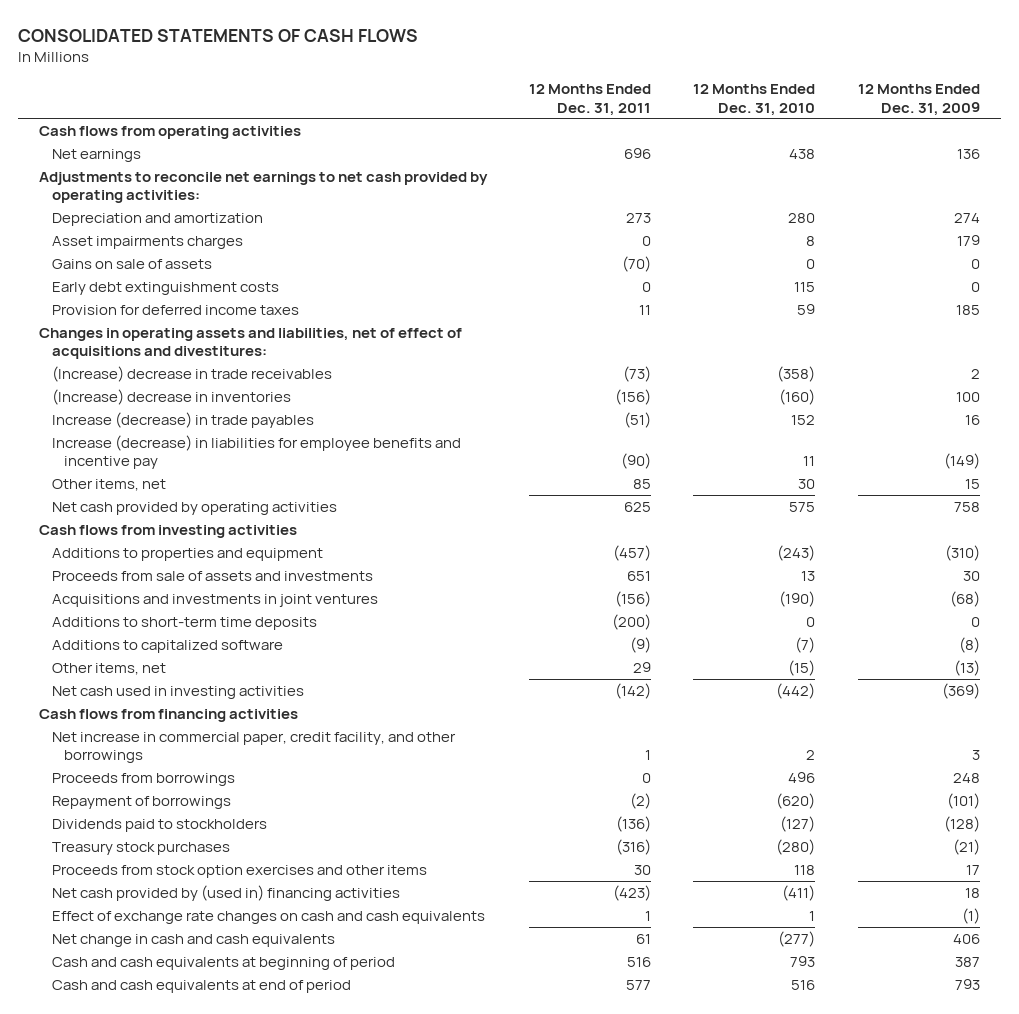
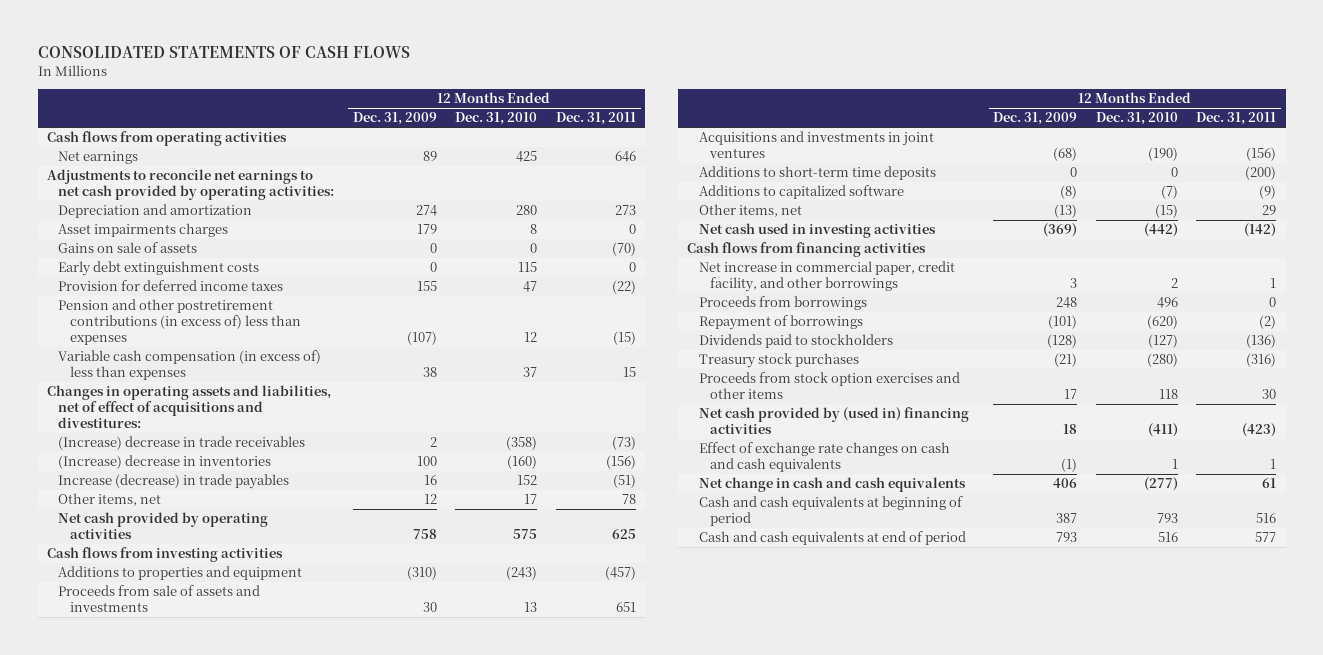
- | 12 Months Ended Dec. 31, 2011 | 12 Months Ended Dec. 31, 2010 | 12 Months Ended Dec. 31, 2009
+ | 12 Months Ended Dec. 31, 2009 | 12 Months Ended Dec. 31, 2010 | 12 Months Ended Dec. 31, 2011
- Net earnings | 696 | 438 | 136
+ Net earnings | 89 | 425 | 646
- Provision for deferred income taxes | 11 | 59 | 185
+ Provision for deferred income taxes | 155 | 47 | (22)
+ Pension and other postretirement contributions (in excess of) less than expenses | (107) | 12 | (15)
+ Variable cash compensation (in excess of) less than expenses | 38 | 37 | 15
- Increase (decrease) in liabilities for employee benefits and incentive pay | (90) | 11 | (149)
- Other items, net | 85 | 30 | 15
+ Other items, net | 12 | 17 | 78

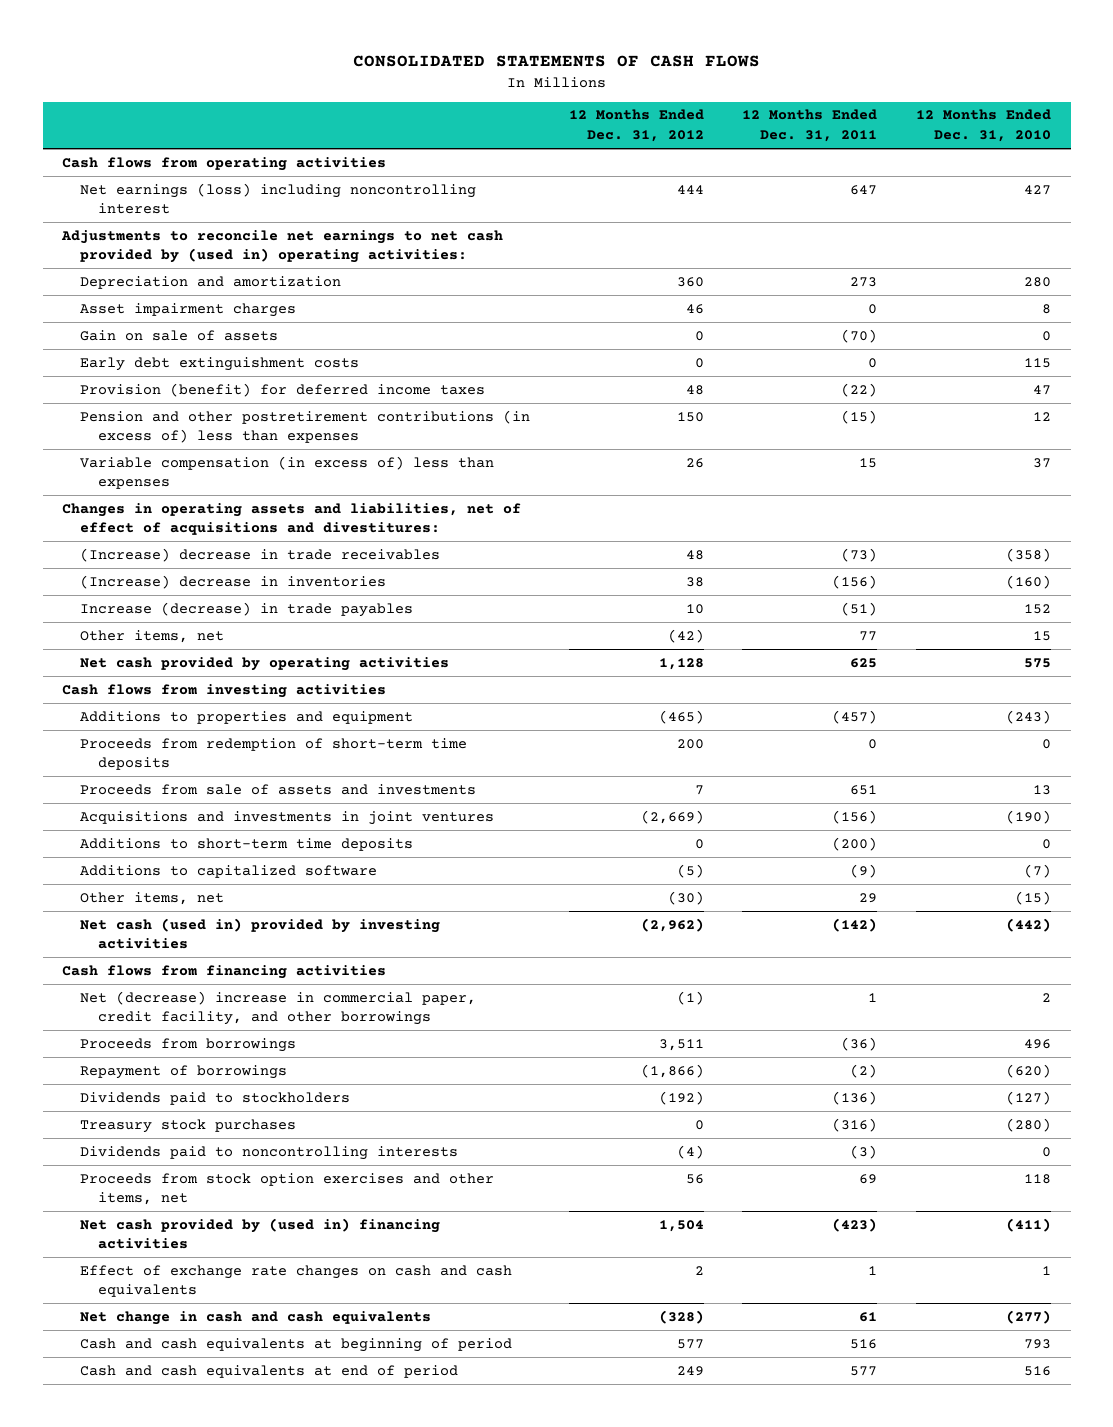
- | 12 Months Ended Dec. 31, 2009 | 12 Months Ended Dec. 31, 2010 | 12 Months Ended Dec. 31, 2011
+ | 12 Months Ended Dec. 31, 2012 | 12 Months Ended Dec. 31, 2011 | 12 Months Ended Dec. 31, 2010
- Net earnings | 89 | 425 | 646
- Adjustments to reconcile net earnings to net cash provided by operating activities:
+ Net earnings (loss) including noncontrolling interest | 444 | 647 | 427
+ Adjustments to reconcile net earnings to net cash provided by (used in) operating activities:
- Asset impairments charges | 179 | 8 | 0
- Gains on sale of assets | 0 | 0 | (70)
+ Asset impairment charges | 46 | 0 | 8
+ Gain on sale of assets | 0 | (70) | 0
- Provision for deferred income taxes | 155 | 47 | (22)
+ Provision (benefit) for deferred income taxes | 48 | (22) | 47
- Variable cash compensation (in excess of) less than expenses | 38 | 37 | 15
+ Variable compensation (in excess of) less than expenses | 26 | 15 | 37
- Other items, net | 12 | 17 | 78
+ Other items, net | (42) | 77 | 15
+ Proceeds from redemption of short-term time deposits | 200 | 0 | 0
- Net cash used in investing activities | (369) | (442) | (142)
+ Net cash (used in) provided by investing activities | (2,962) | (142) | (442)
- Net increase in commercial paper, credit facility, and other borrowings | 3 | 2 | 1
- Proceeds from borrowings | 248 | 496 | 0
+ Net (decrease) increase in commercial paper, credit facility, and other borrowings | (1) | 1 | 2
+ Proceeds from borrowings | 3,511 | (36) | 496
- Proceeds from stock option exercises and other items | 17 | 118 | 30
+ Dividends paid to noncontrolling interests | (4) | (3) | 0
+ Proceeds from stock option exercises and other items, net | 56 | 69 | 118

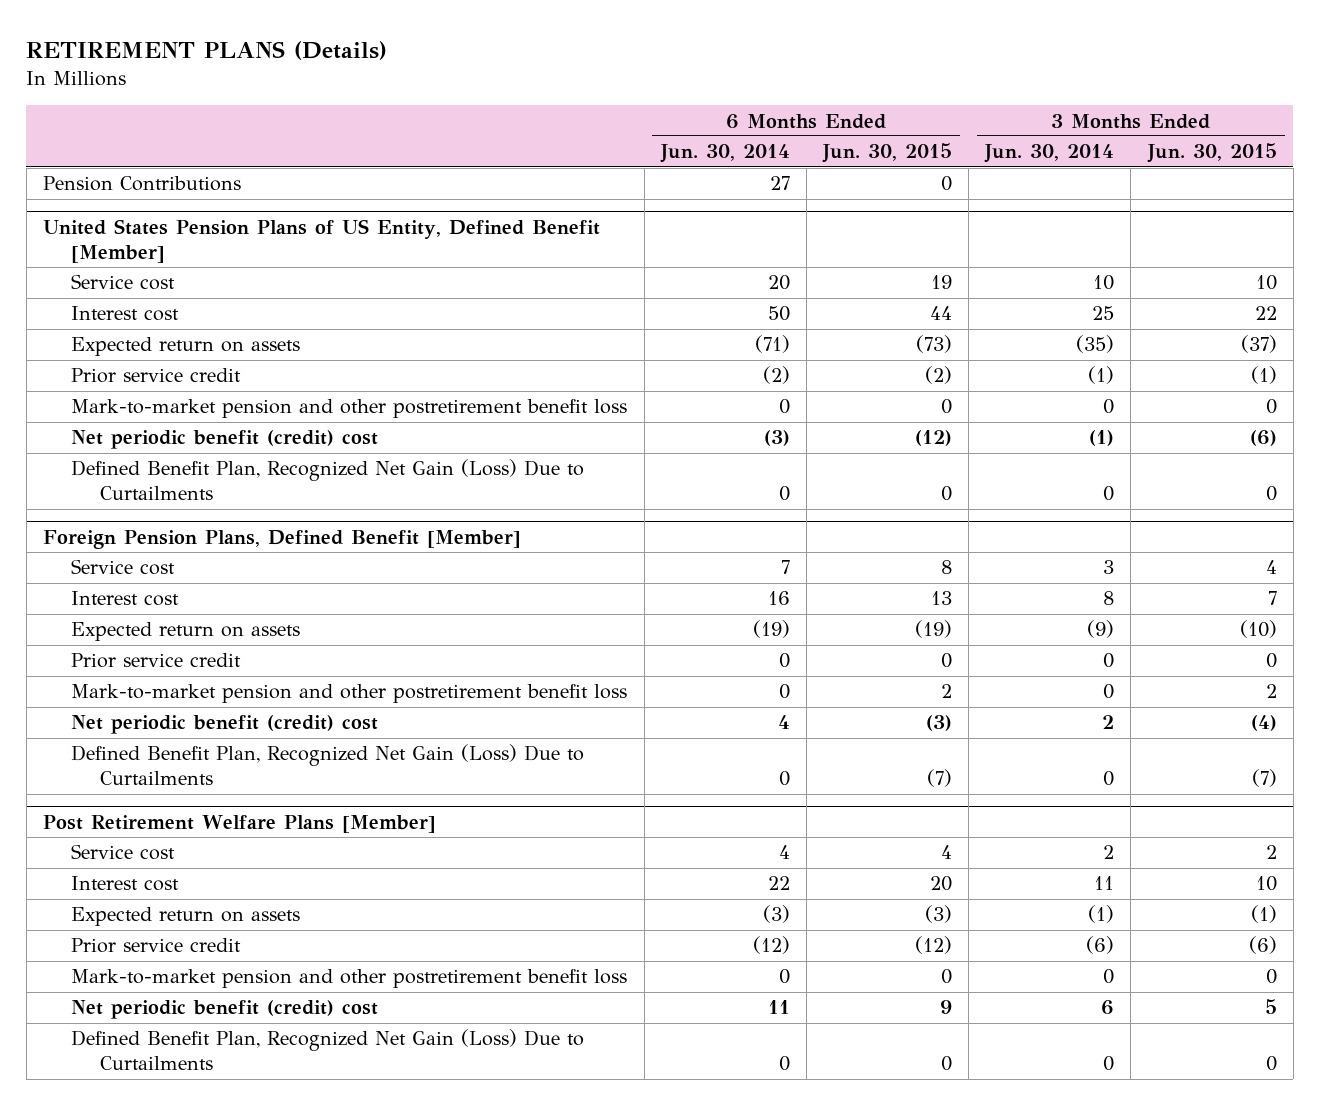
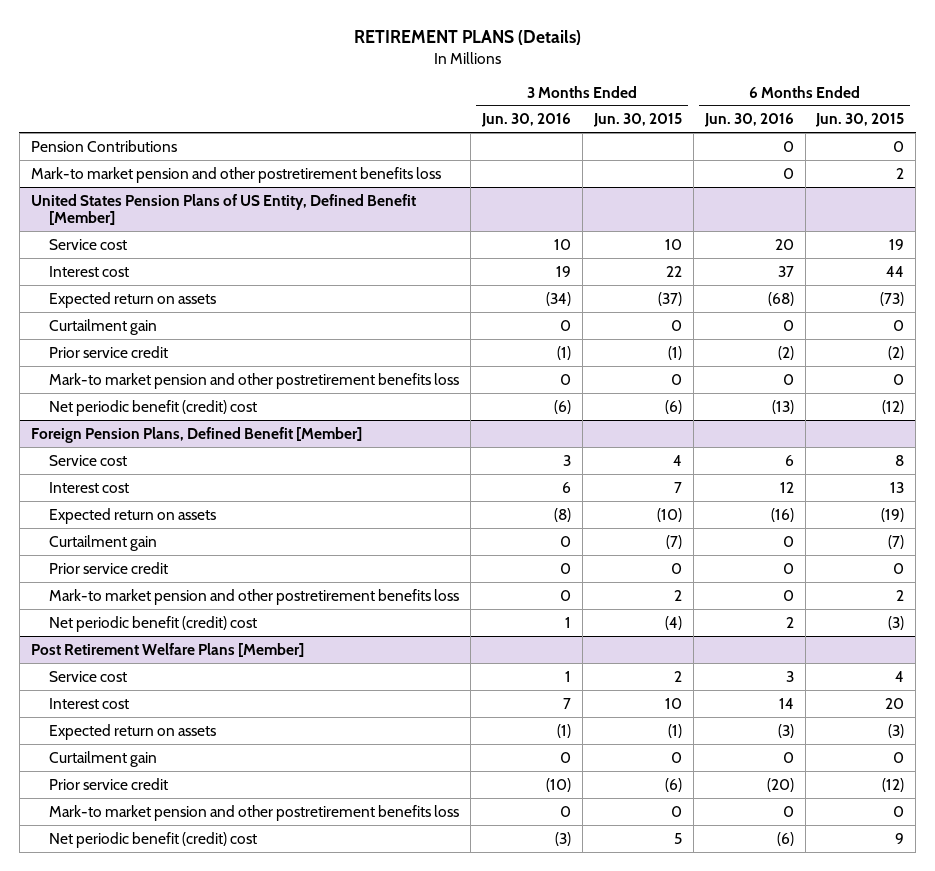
- | 6 Months Ended Jun. 30, 2014 | 6 Months Ended Jun. 30, 2015 | 3 Months Ended Jun. 30, 2014 | 3 Months Ended Jun. 30, 2015
+ | 3 Months Ended Jun. 30, 2016 | 3 Months Ended Jun. 30, 2015 | 6 Months Ended Jun. 30, 2016 | 6 Months Ended Jun. 30, 2015
+ Mark-to market pension and other postretirement benefits loss | | | 0 | 2
@ United States Pension Plans of US Entity, Defined Benefit [Member]
+ Curtailment gain | 0 | 0 | 0 | 0
- Mark-to-market pension and other postretirement benefit loss | 0 | 0 | 0 | 0
+ Mark-to market pension and other postretirement benefits loss | 0 | 0 | 0 | 0
- Defined Benefit Plan, Recognized Net Gain (Loss) Due to Curtailments | 0 | 0 | 0 | 0
@ Foreign Pension Plans, Defined Benefit [Member]
+ Curtailment gain | 0 | (7) | 0 | (7)
- Mark-to-market pension and other postretirement benefit loss | 0 | 2 | 0 | 2
+ Mark-to market pension and other postretirement benefits loss | 0 | 2 | 0 | 2
- Defined Benefit Plan, Recognized Net Gain (Loss) Due to Curtailments | 0 | (7) | 0 | (7)
@ Post Retirement Welfare Plans [Member]
+ Curtailment gain | 0 | 0 | 0 | 0
- Mark-to-market pension and other postretirement benefit loss | 0 | 0 | 0 | 0
+ Mark-to market pension and other postretirement benefits loss | 0 | 0 | 0 | 0
- Defined Benefit Plan, Recognized Net Gain (Loss) Due to Curtailments | 0 | 0 | 0 | 0

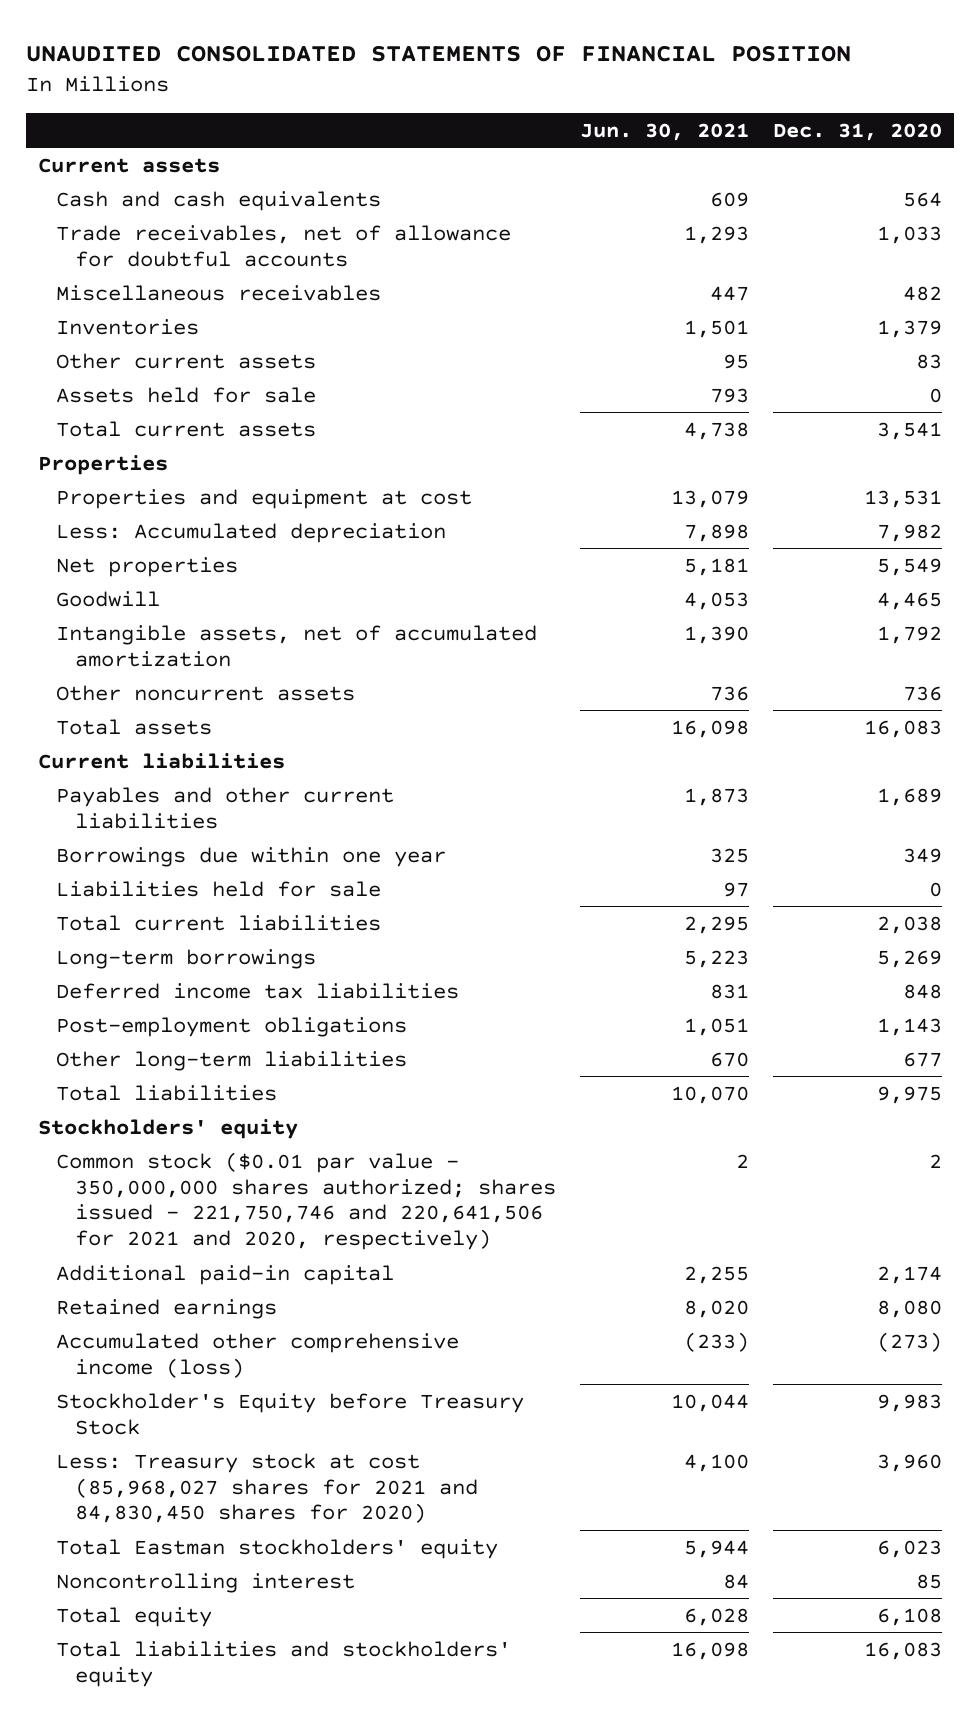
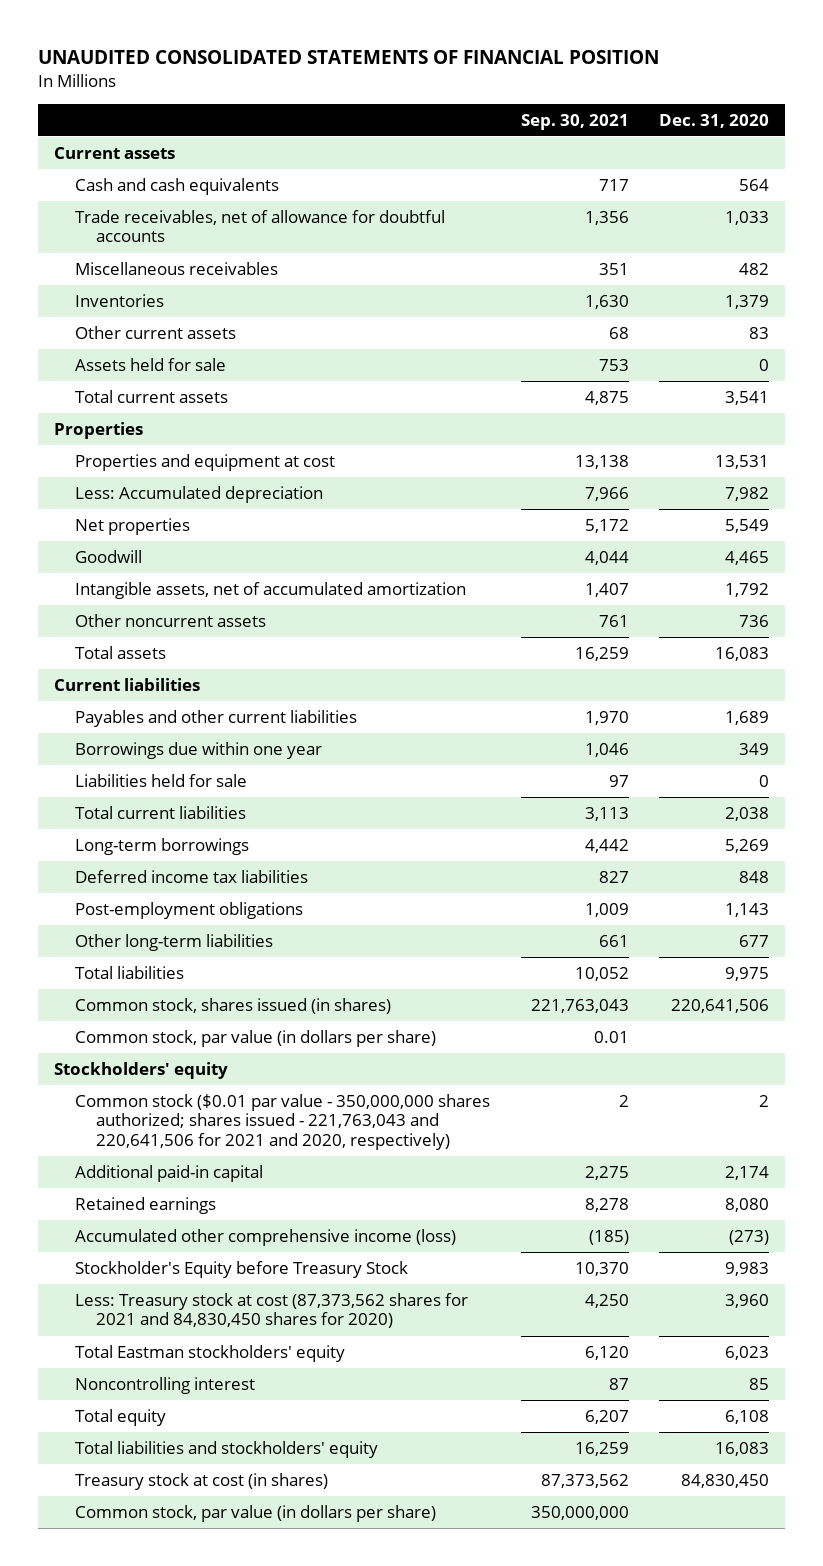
- | Jun. 30, 2021 | Dec. 31, 2020
+ | Sep. 30, 2021 | Dec. 31, 2020
+ Common stock, shares issued (in shares) | 221,763,043 | 220,641,506
+ Common stock, par value (in dollars per share) | 0.01 |
- Common stock ($0.01 par value - 350,000,000 shares authorized; shares issued - 221,750,746 and 220,641,506 for 2021 and 2020, respectively) | 2 | 2
+ Common stock ($0.01 par value - 350,000,000 shares authorized; shares issued - 221,763,043 and 220,641,506 for 2021 and 2020, respectively) | 2 | 2
- Less: Treasury stock at cost (85,968,027 shares for 2021 and 84,830,450 shares for 2020) | 4,100 | 3,960
+ Less: Treasury stock at cost (87,373,562 shares for 2021 and 84,830,450 shares for 2020) | 4,250 | 3,960
+ Treasury stock at cost (in shares) | 87,373,562 | 84,830,450
+ Common stock, par value (in dollars per share) | 350,000,000 |

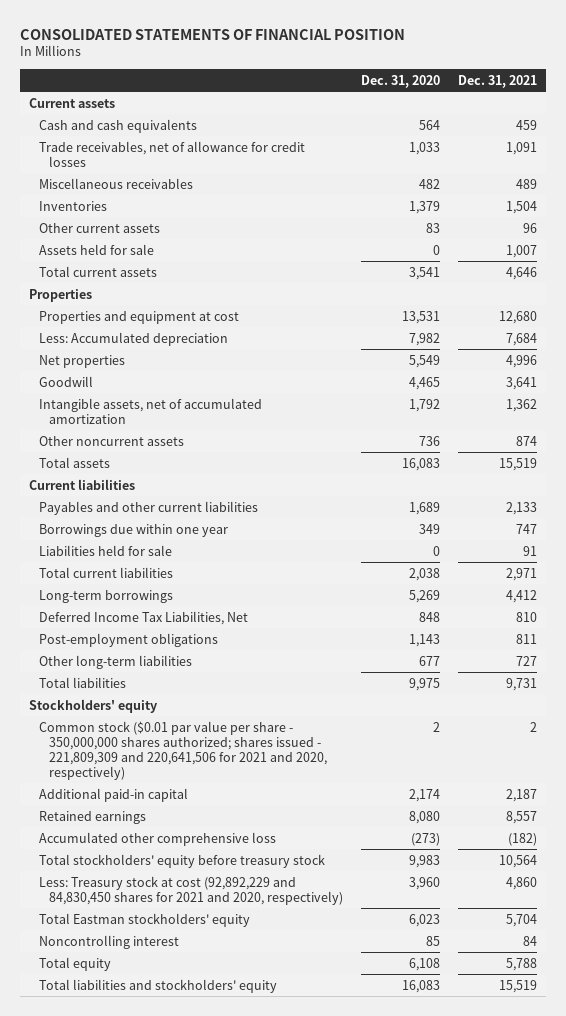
- UNAUDITED CONSOLIDATED STATEMENTS OF FINANCIAL POSITION
+ CONSOLIDATED STATEMENTS OF FINANCIAL POSITION
- | Sep. 30, 2021 | Dec. 31, 2020
+ | Dec. 31, 2020 | Dec. 31, 2021
- Trade receivables, net of allowance for doubtful accounts | 1,356 | 1,033
+ Trade receivables, net of allowance for credit losses | 1,033 | 1,091
- Deferred income tax liabilities | 827 | 848
+ Deferred Income Tax Liabilities, Net | 848 | 810
- Common stock, shares issued (in shares) | 221,763,043 | 220,641,506
- Common stock, par value (in dollars per share) | 0.01 |
- Common stock ($0.01 par value - 350,000,000 shares authorized; shares issued - 221,763,043 and 220,641,506 for 2021 and 2020, respectively) | 2 | 2
+ Common stock ($0.01 par value per share - 350,000,000 shares authorized; shares issued - 221,809,309 and 220,641,506 for 2021 and 2020, respectively) | 2 | 2
- Accumulated other comprehensive income (loss) | (185) | (273)
- Stockholder's Equity before Treasury Stock | 10,370 | 9,983
- Less: Treasury stock at cost (87,373,562 shares for 2021 and 84,830,450 shares for 2020) | 4,250 | 3,960
+ Accumulated other comprehensive loss | (273) | (182)
+ Total stockholders' equity before treasury stock | 9,983 | 10,564
+ Less: Treasury stock at cost (92,892,229 and 84,830,450 shares for 2021 and 2020, respectively) | 3,960 | 4,860
- Treasury stock at cost (in shares) | 87,373,562 | 84,830,450
- Common stock, par value (in dollars per share) | 350,000,000 |

